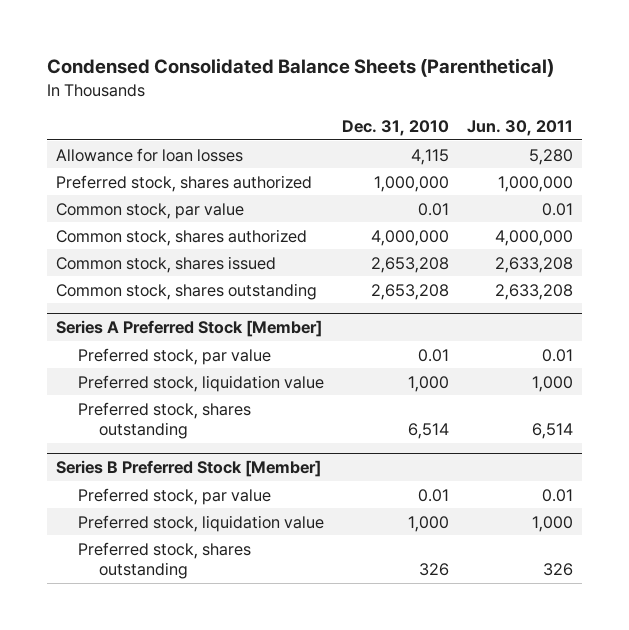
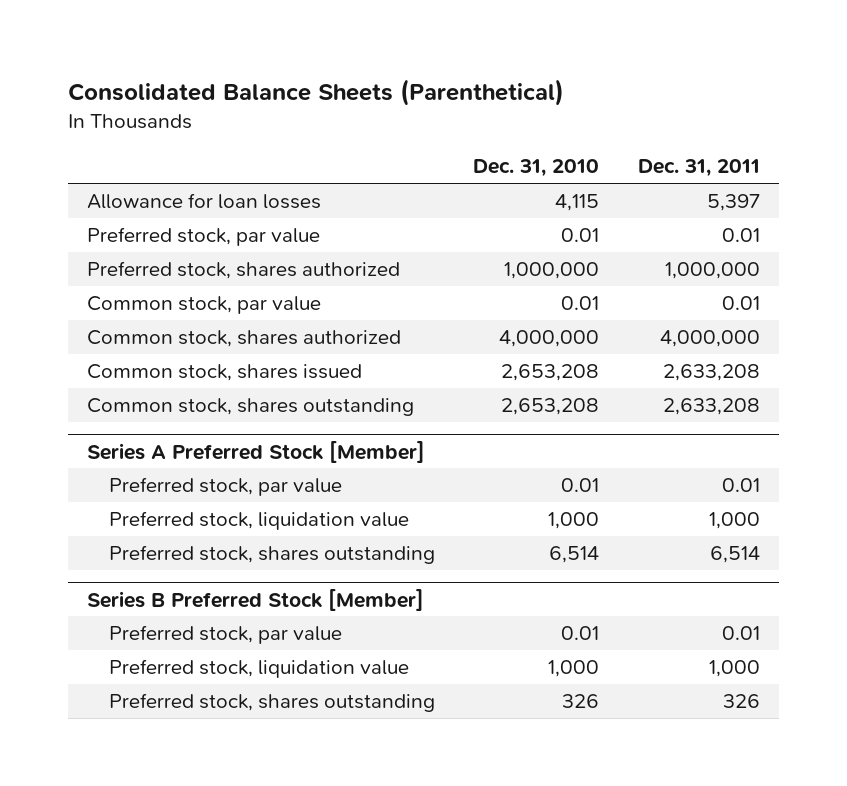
- Condensed Consolidated Balance Sheets (Parenthetical)
+ Consolidated Balance Sheets (Parenthetical)
- | Dec. 31, 2010 | Jun. 30, 2011
+ | Dec. 31, 2010 | Dec. 31, 2011
+ Preferred stock, par value | 0.01 | 0.01

